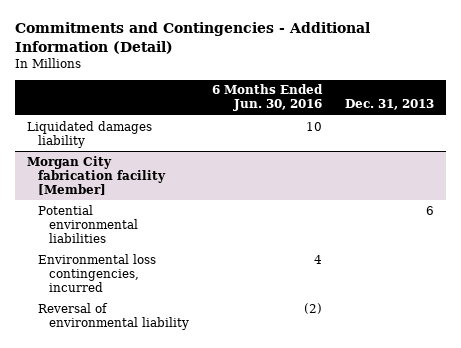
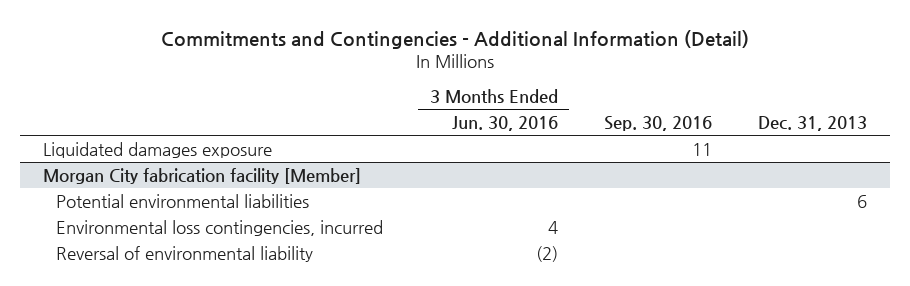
- | 6 Months Ended Jun. 30, 2016 | Dec. 31, 2013
+ | 3 Months Ended Jun. 30, 2016 | Sep. 30, 2016 | Dec. 31, 2013
- Liquidated damages liability | 10 |
+ Liquidated damages exposure | | 11 |

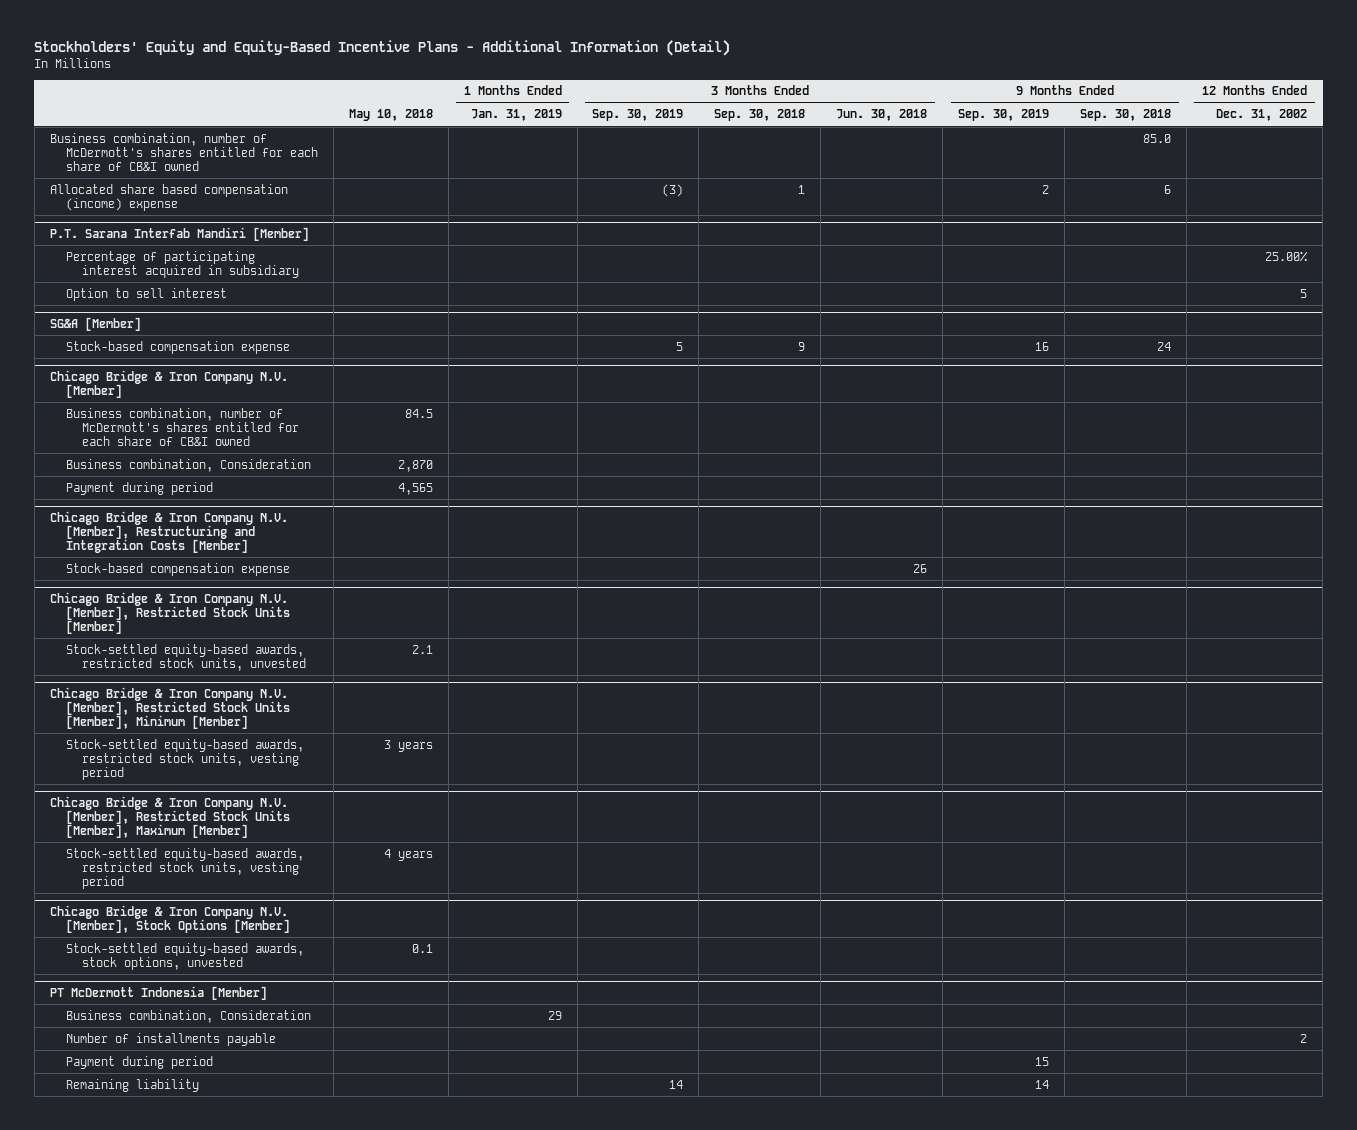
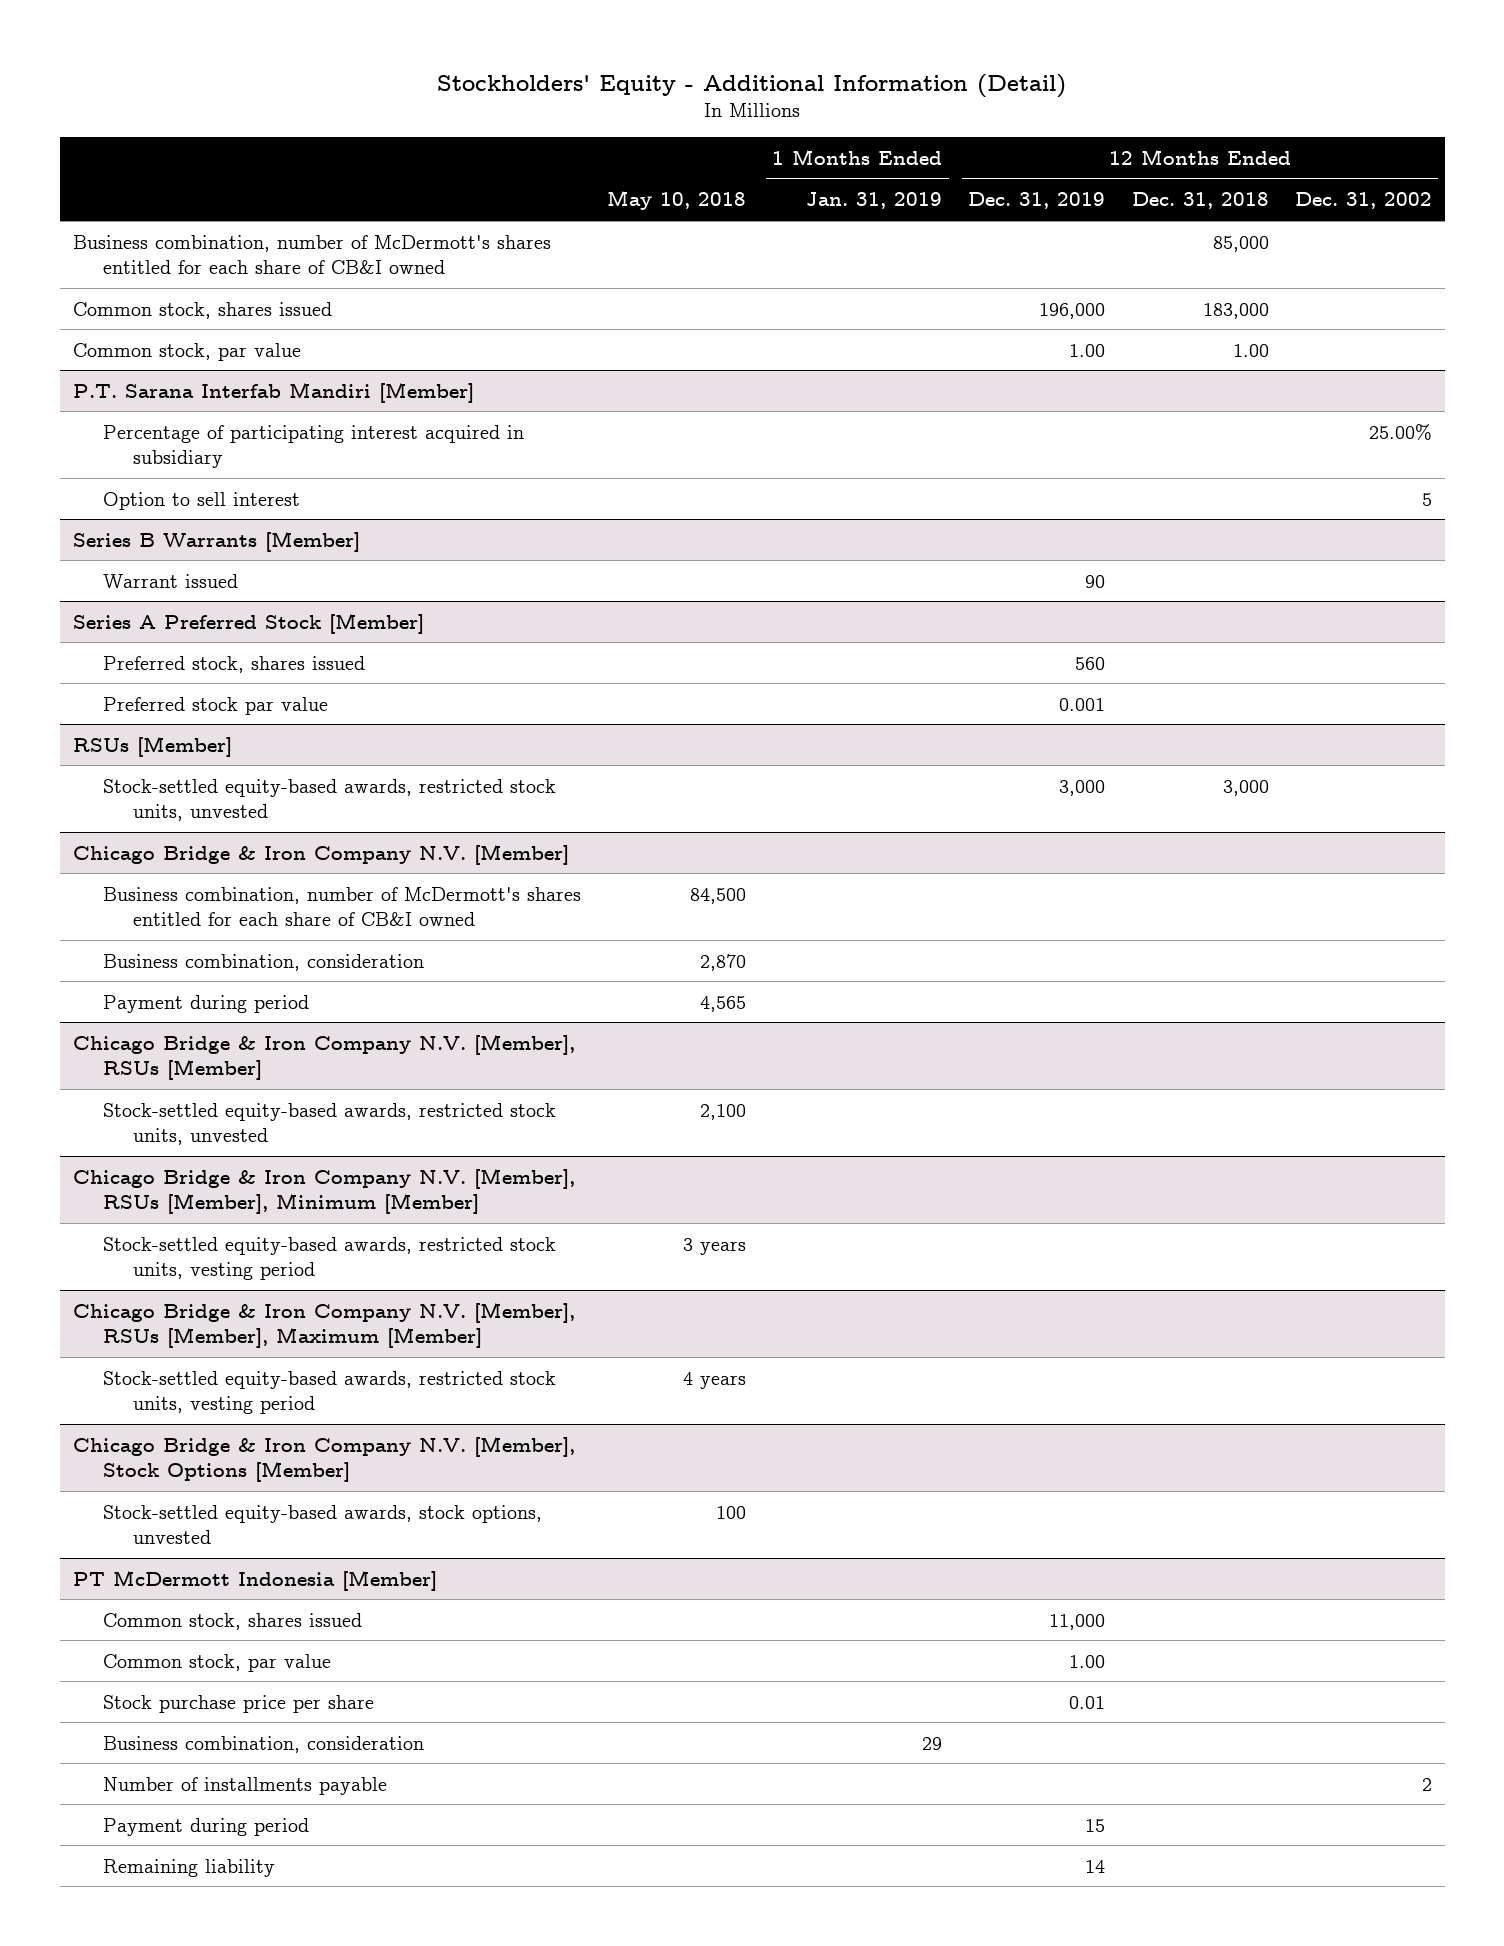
- Stockholders' Equity and Equity-Based Incentive Plans - Additional Information (Detail)
+ Stockholders' Equity - Additional Information (Detail)
- | May 10, 2018 | 1 Months Ended Jan. 31, 2019 | 3 Months Ended Sep. 30, 2019 | 3 Months Ended Sep. 30, 2018 | 3 Months Ended Jun. 30, 2018 | 9 Months Ended Sep. 30, 2019 | 9 Months Ended Sep. 30, 2018 | 12 Months Ended Dec. 31, 2002
+ | May 10, 2018 | 1 Months Ended Jan. 31, 2019 | 12 Months Ended Dec. 31, 2019 | 12 Months Ended Dec. 31, 2018 | 12 Months Ended Dec. 31, 2002
- Allocated share based compensation (income) expense | | | (3) | 1 | | 2 | 6 |
+ Common stock, shares issued | | | 196,000 | 183,000 |
+ Common stock, par value | | | 1.00 | 1.00 |
- SG&A [Member]
- Stock-based compensation expense | | | 5 | 9 | | 16 | 24 |
+ Series B Warrants [Member]
+ Warrant issued | | | 90 | |
+ Series A Preferred Stock [Member]
+ Preferred stock, shares issued | | | 560 | |
+ Preferred stock par value | | | 0.001 | |
+ RSUs [Member]
+ Stock-settled equity-based awards, restricted stock units, unvested | | | 3,000 | 3,000 |
@ Chicago Bridge & Iron Company N.V. [Member]
- Business combination, number of McDermott's shares entitled for each share of CB&I owned | 84.5 | | | | | | |
- Business combination, Consideration | 2,870 | | | | | | |
+ Business combination, number of McDermott's shares entitled for each share of CB&I owned | 84,500 | | | |
+ Business combination, consideration | 2,870 | | | |
- Chicago Bridge & Iron Company N.V. [Member], Restructuring and Integration Costs [Member]
- Stock-based compensation expense | | | | | 26 | | |
- Chicago Bridge & Iron Company N.V. [Member], Restricted Stock Units [Member]
- Stock-settled equity-based awards, restricted stock units, unvested | 2.1 | | | | | | |
- Chicago Bridge & Iron Company N.V. [Member], Restricted Stock Units [Member], Minimum [Member]
+ Chicago Bridge & Iron Company N.V. [Member], RSUs [Member]
+ Stock-settled equity-based awards, restricted stock units, unvested | 2,100 | | | |
+ Chicago Bridge & Iron Company N.V. [Member], RSUs [Member], Minimum [Member]
- Chicago Bridge & Iron Company N.V. [Member], Restricted Stock Units [Member], Maximum [Member]
+ Chicago Bridge & Iron Company N.V. [Member], RSUs [Member], Maximum [Member]
@ Chicago Bridge & Iron Company N.V. [Member], Stock Options [Member]
- Stock-settled equity-based awards, stock options, unvested | 0.1 | | | | | | |
+ Stock-settled equity-based awards, stock options, unvested | 100 | | | |
@ PT McDermott Indonesia [Member]
- Business combination, Consideration | | 29 | | | | | |
+ Common stock, shares issued | | | 11,000 | |
+ Common stock, par value | | | 1.00 | |
+ Stock purchase price per share | | | 0.01 | |
+ Business combination, consideration | | 29 | | |

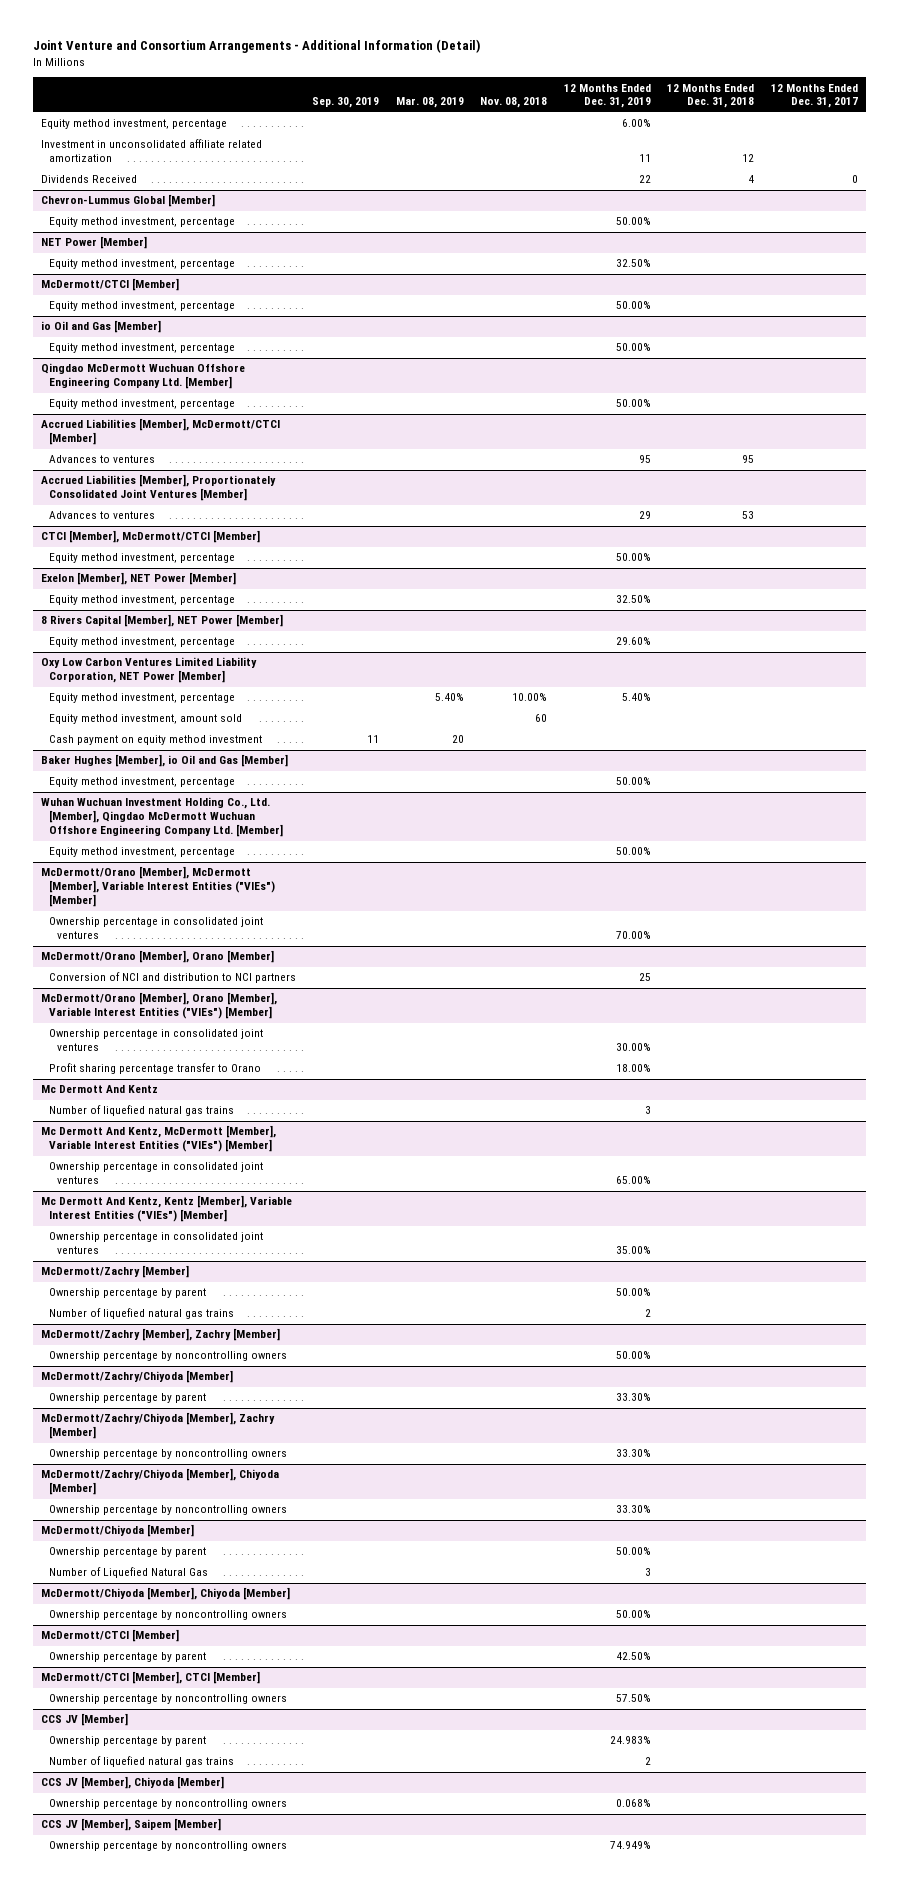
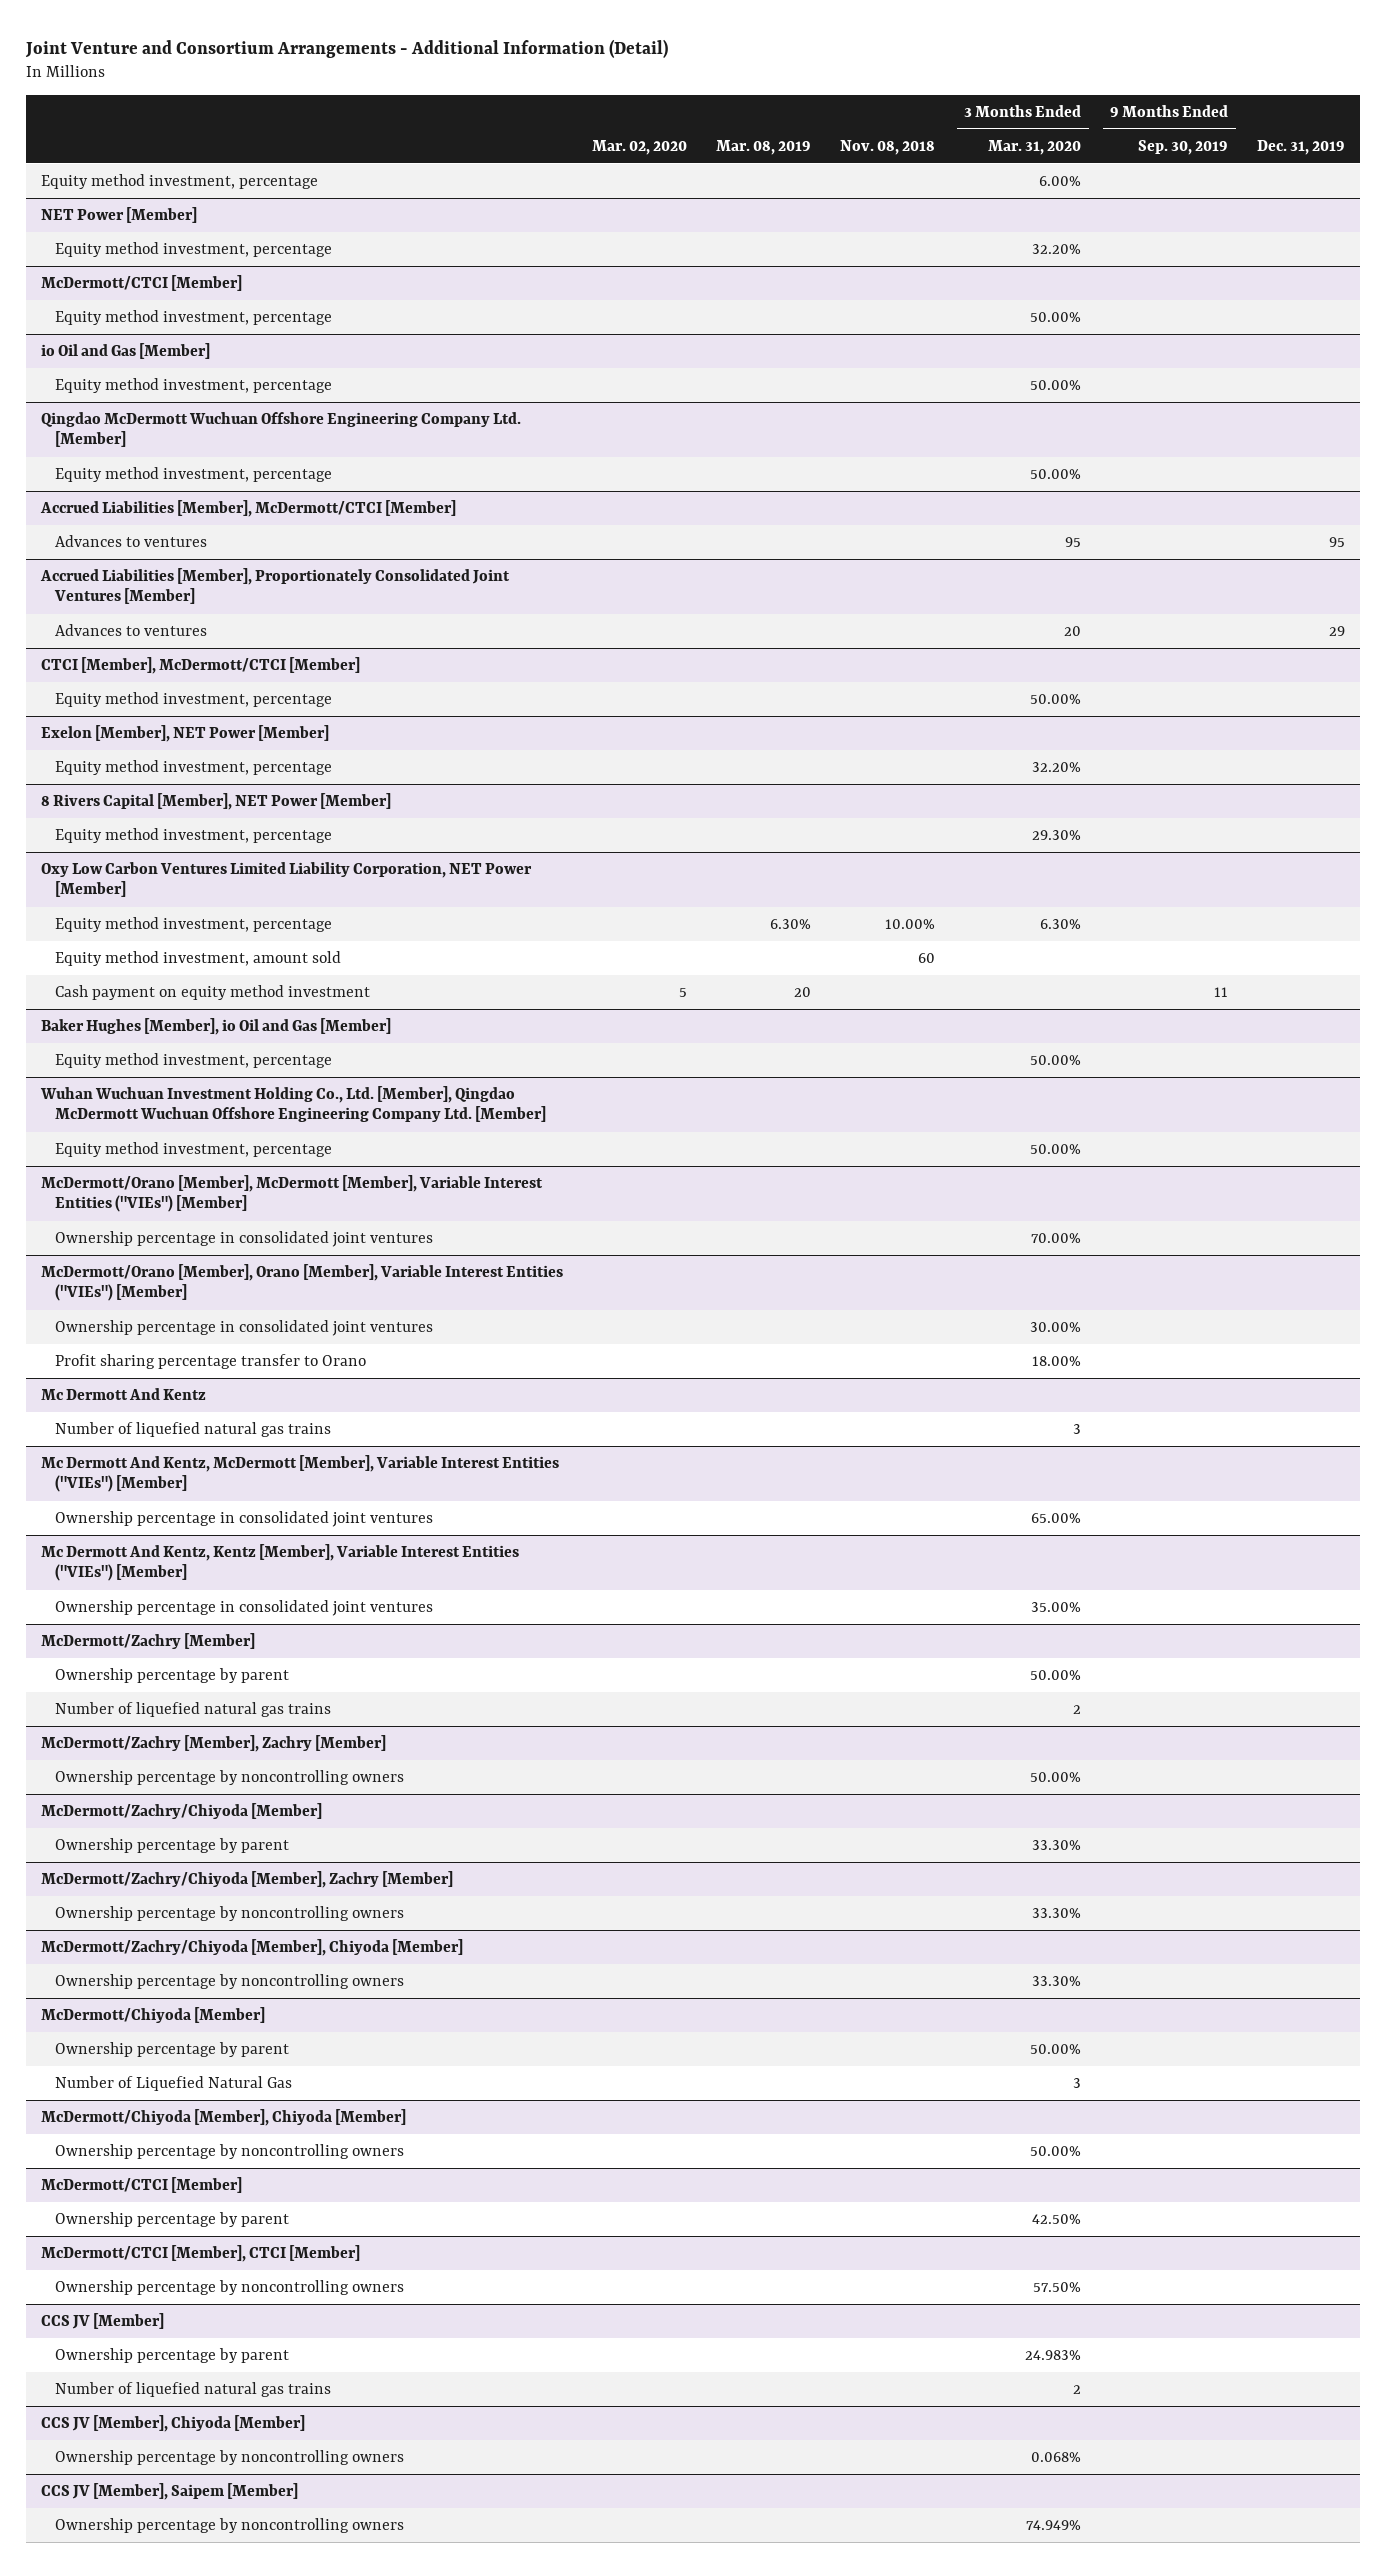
- | Sep. 30, 2019 | Mar. 08, 2019 | Nov. 08, 2018 | 12 Months Ended Dec. 31, 2019 | 12 Months Ended Dec. 31, 2018 | 12 Months Ended Dec. 31, 2017
+ | Mar. 02, 2020 | Mar. 08, 2019 | Nov. 08, 2018 | 3 Months Ended Mar. 31, 2020 | 9 Months Ended Sep. 30, 2019 | Dec. 31, 2019
- Investment in unconsolidated affiliate related amortization | | | | 11 | 12 |
- Dividends Received | | | | 22 | 4 | 0
- Chevron-Lummus Global [Member]
- Equity method investment, percentage | | | | 50.00% | |
@ Oxy Low Carbon Ventures Limited Liability Corporation, NET Power [Member]
- Equity method investment, percentage | | 5.40% | 10.00% | 5.40% | |
+ Equity method investment, percentage | | 6.30% | 10.00% | 6.30% | |
- McDermott/Orano [Member], Orano [Member]
- Conversion of NCI and distribution to NCI partners | | | | 25 | |

